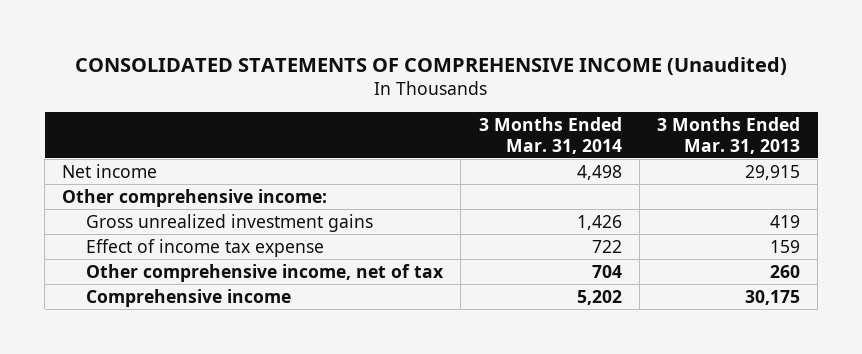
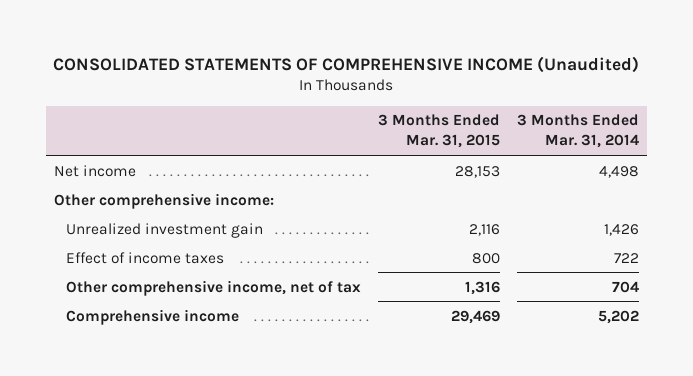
- | 3 Months Ended Mar. 31, 2014 | 3 Months Ended Mar. 31, 2013
+ | 3 Months Ended Mar. 31, 2015 | 3 Months Ended Mar. 31, 2014
- Gross unrealized investment gains | 1,426 | 419
- Effect of income tax expense | 722 | 159
+ Unrealized investment gain | 2,116 | 1,426
+ Effect of income taxes | 800 | 722

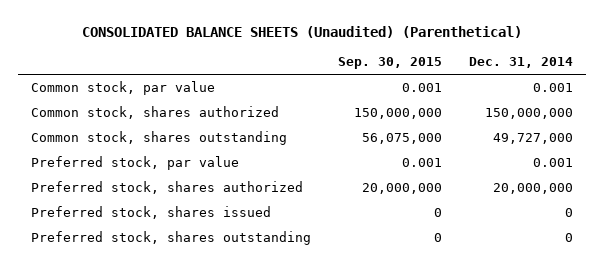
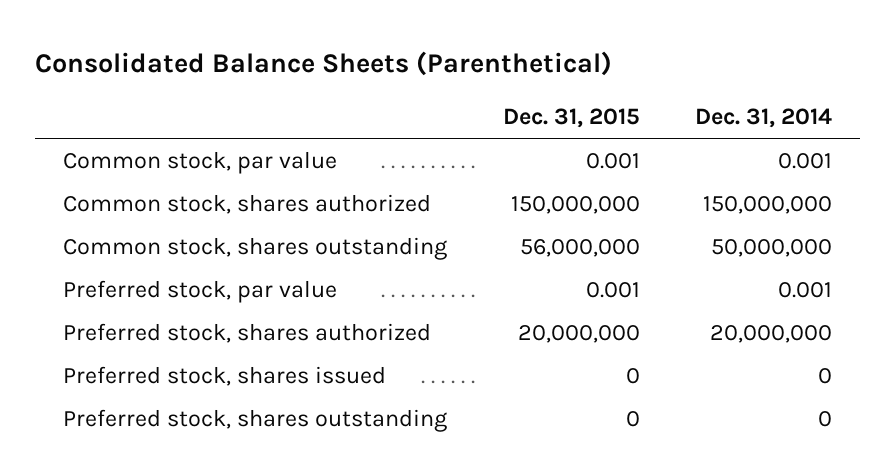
- CONSOLIDATED BALANCE SHEETS (Unaudited) (Parenthetical)
+ Consolidated Balance Sheets (Parenthetical)
- | Sep. 30, 2015 | Dec. 31, 2014
+ | Dec. 31, 2015 | Dec. 31, 2014
- Common stock, shares outstanding | 56,075,000 | 49,727,000
+ Common stock, shares outstanding | 56,000,000 | 50,000,000

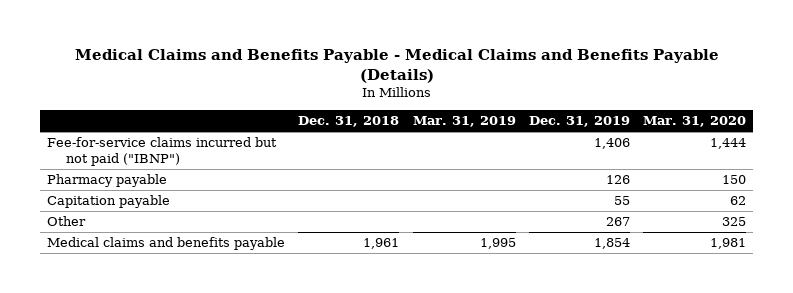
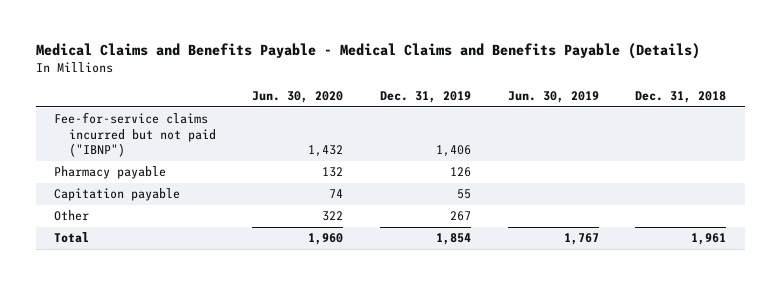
- | Dec. 31, 2018 | Mar. 31, 2019 | Dec. 31, 2019 | Mar. 31, 2020
+ | Jun. 30, 2020 | Dec. 31, 2019 | Jun. 30, 2019 | Dec. 31, 2018
- Medical claims and benefits payable | 1,961 | 1,995 | 1,854 | 1,981
+ Total | 1,960 | 1,854 | 1,767 | 1,961

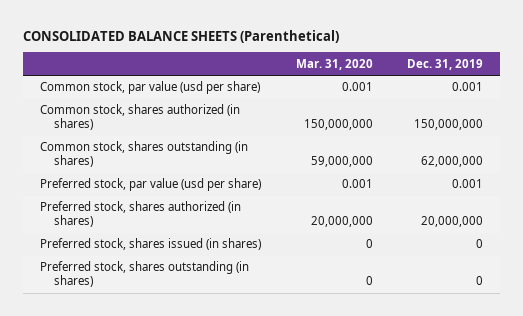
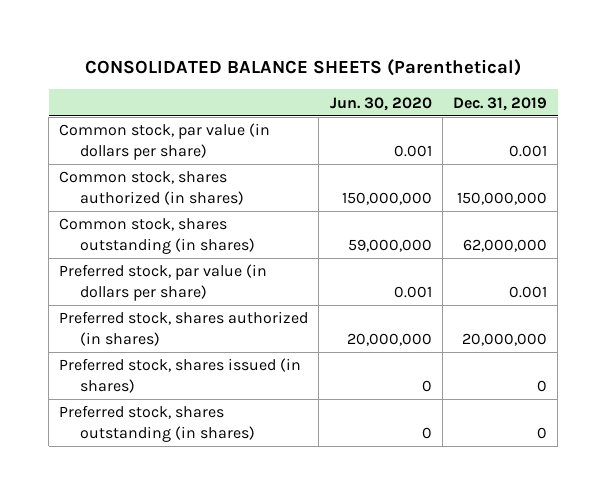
- | Mar. 31, 2020 | Dec. 31, 2019
+ | Jun. 30, 2020 | Dec. 31, 2019
- Common stock, par value (usd per share) | 0.001 | 0.001
+ Common stock, par value (in dollars per share) | 0.001 | 0.001
- Preferred stock, par value (usd per share) | 0.001 | 0.001
+ Preferred stock, par value (in dollars per share) | 0.001 | 0.001

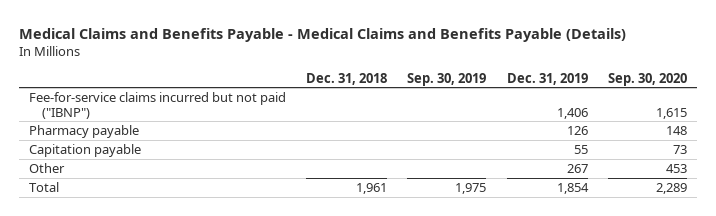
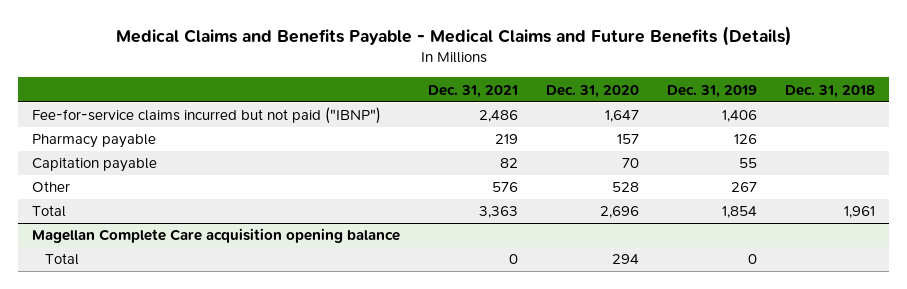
- Medical Claims and Benefits Payable - Medical Claims and Benefits Payable (Details)
+ Medical Claims and Benefits Payable - Medical Claims and Future Benefits (Details)
- | Dec. 31, 2018 | Sep. 30, 2019 | Dec. 31, 2019 | Sep. 30, 2020
+ | Dec. 31, 2021 | Dec. 31, 2020 | Dec. 31, 2019 | Dec. 31, 2018
+ Magellan Complete Care acquisition opening balance
+ Total | 0 | 294 | 0 |

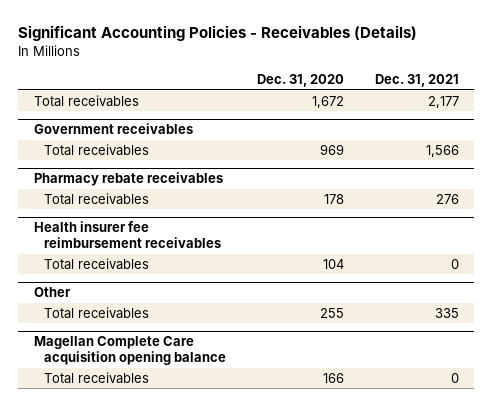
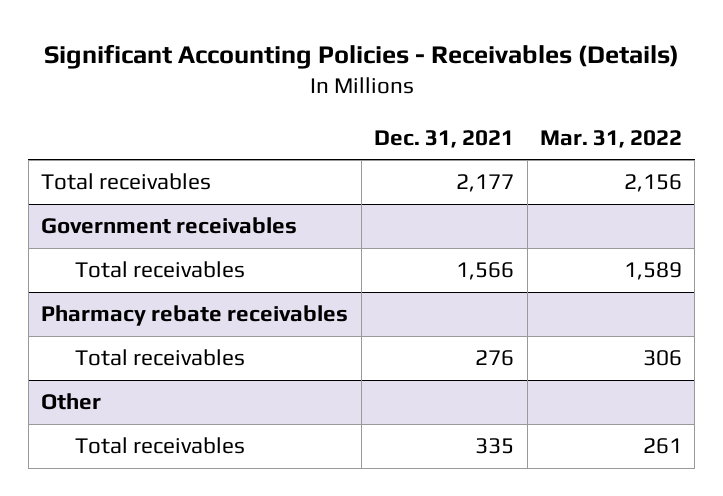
- | Dec. 31, 2020 | Dec. 31, 2021
+ | Dec. 31, 2021 | Mar. 31, 2022
- Health insurer fee reimbursement receivables
- Total receivables | 104 | 0
- Magellan Complete Care acquisition opening balance
- Total receivables | 166 | 0

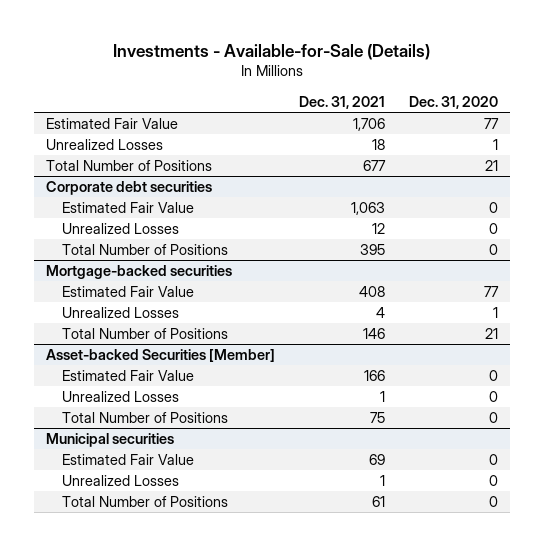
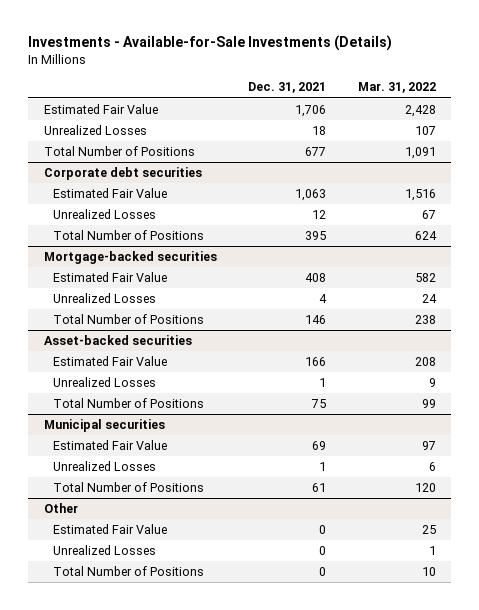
- Investments - Available-for-Sale (Details)
+ Investments - Available-for-Sale Investments (Details)
- | Dec. 31, 2021 | Dec. 31, 2020
+ | Dec. 31, 2021 | Mar. 31, 2022
- Asset-backed Securities [Member]
+ Asset-backed securities
+ Other
+ Estimated Fair Value | 0 | 25
+ Unrealized Losses | 0 | 1
+ Total Number of Positions | 0 | 10

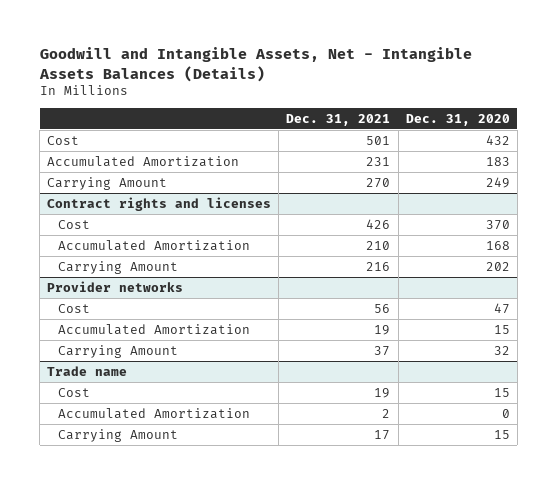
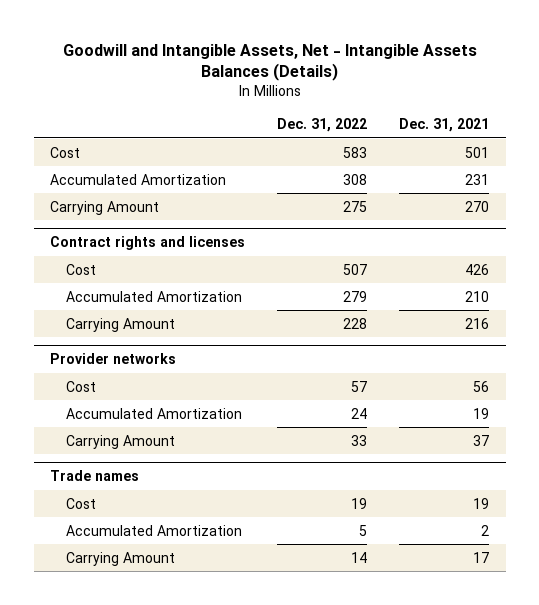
- | Dec. 31, 2021 | Dec. 31, 2020
+ | Dec. 31, 2022 | Dec. 31, 2021
- Trade name
+ Trade names

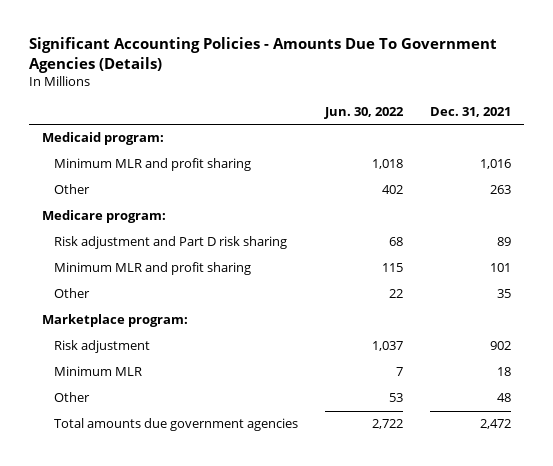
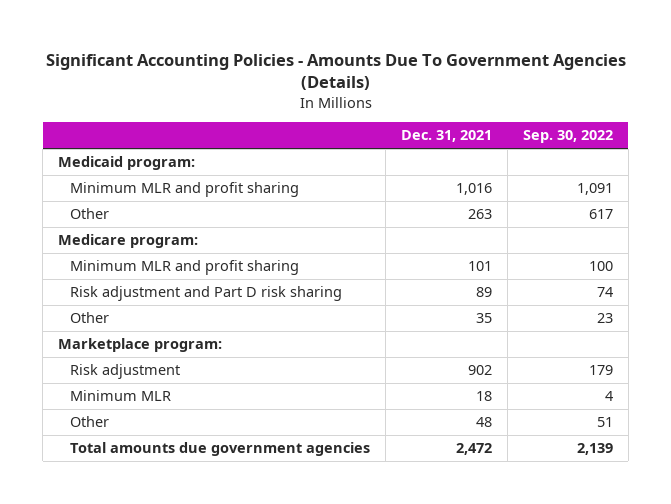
- | Jun. 30, 2022 | Dec. 31, 2021
+ | Dec. 31, 2021 | Sep. 30, 2022
moved down: Risk adjustment and Part D risk sharing | 89 | 74

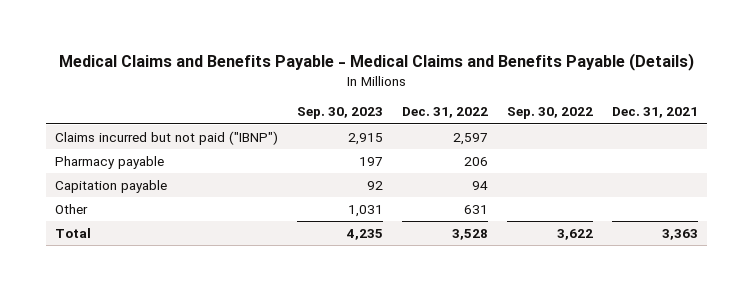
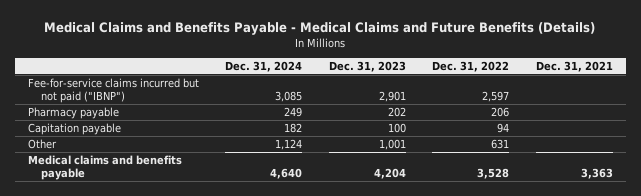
- Medical Claims and Benefits Payable - Medical Claims and Benefits Payable (Details)
+ Medical Claims and Benefits Payable - Medical Claims and Future Benefits (Details)
- | Sep. 30, 2023 | Dec. 31, 2022 | Sep. 30, 2022 | Dec. 31, 2021
+ | Dec. 31, 2024 | Dec. 31, 2023 | Dec. 31, 2022 | Dec. 31, 2021
- Claims incurred but not paid ("IBNP") | 2,915 | 2,597 | |
+ Fee-for-service claims incurred but not paid ("IBNP") | 3,085 | 2,901 | 2,597 |
- Total | 4,235 | 3,528 | 3,622 | 3,363
+ Medical claims and benefits payable | 4,640 | 4,204 | 3,528 | 3,363

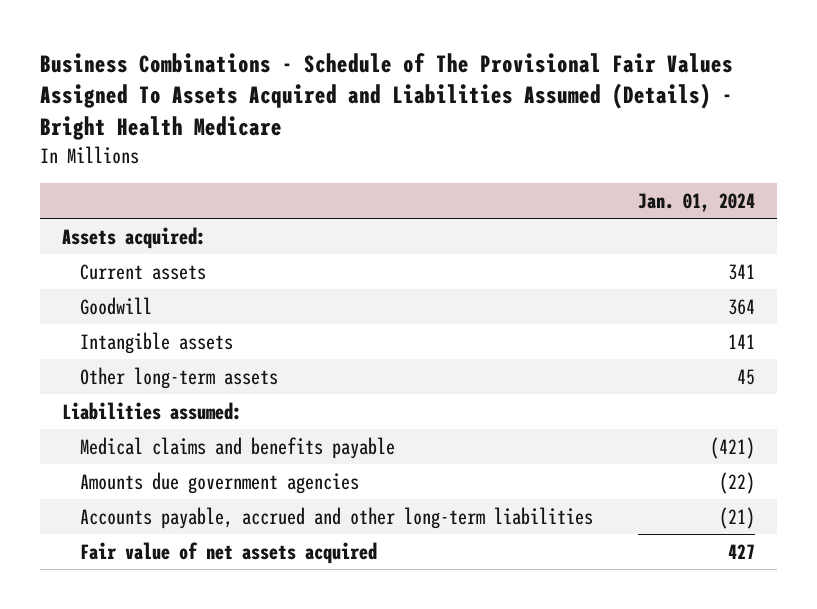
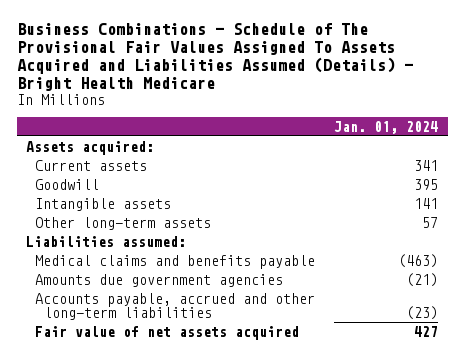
- Goodwill | 364
+ Goodwill | 395
- Other long-term assets | 45
+ Other long-term assets | 57
- Medical claims and benefits payable | (421)
- Amounts due government agencies | (22)
- Accounts payable, accrued and other long-term liabilities | (21)
+ Medical claims and benefits payable | (463)
+ Amounts due government agencies | (21)
+ Accounts payable, accrued and other long-term liabilities | (23)

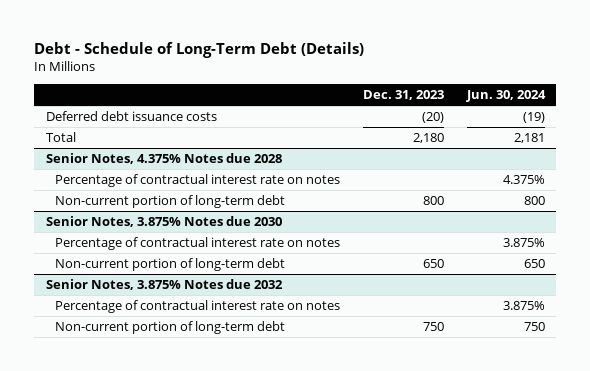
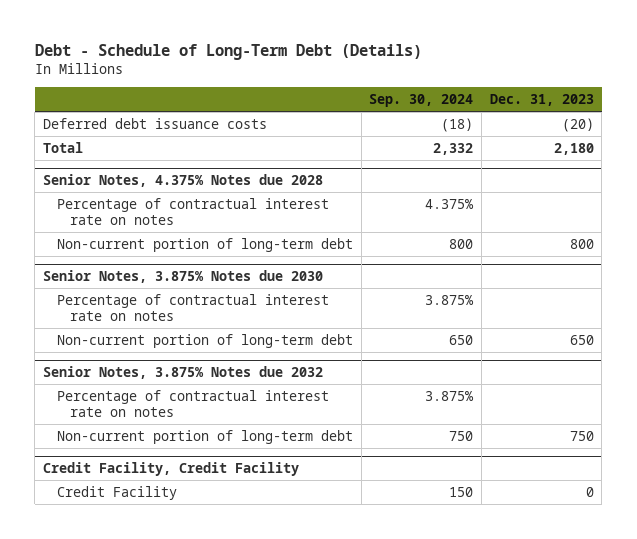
- | Dec. 31, 2023 | Jun. 30, 2024
+ | Sep. 30, 2024 | Dec. 31, 2023
+ Credit Facility, Credit Facility
+ Credit Facility | 150 | 0

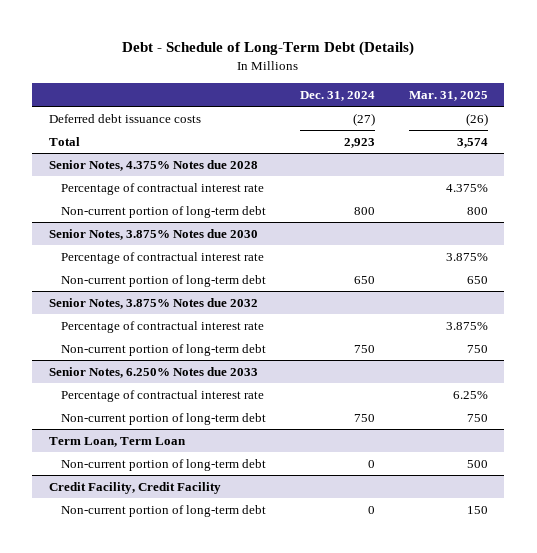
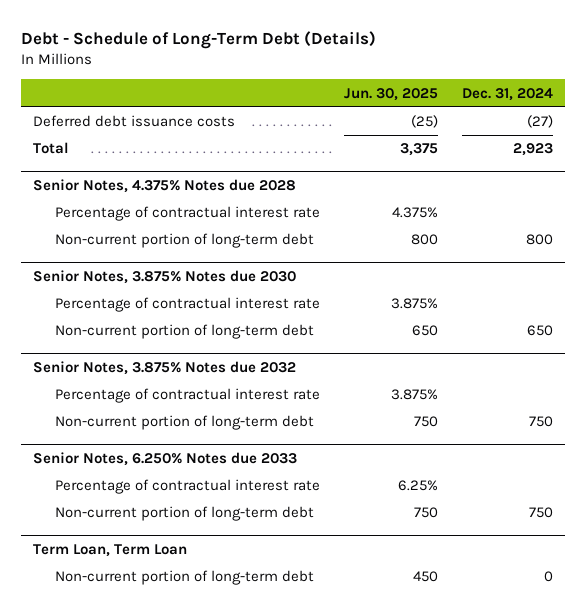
- | Dec. 31, 2024 | Mar. 31, 2025
+ | Jun. 30, 2025 | Dec. 31, 2024
- Credit Facility, Credit Facility
- Non-current portion of long-term debt | 0 | 150

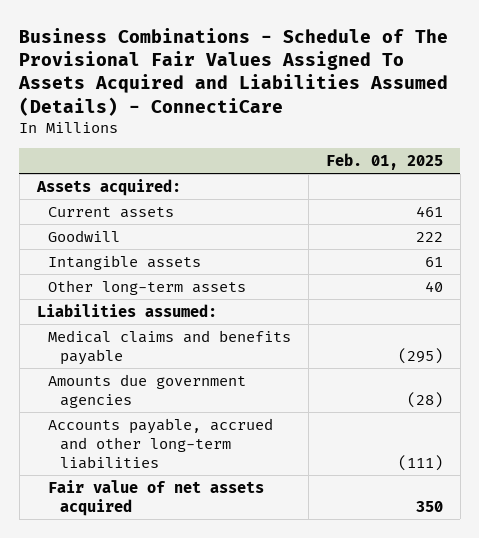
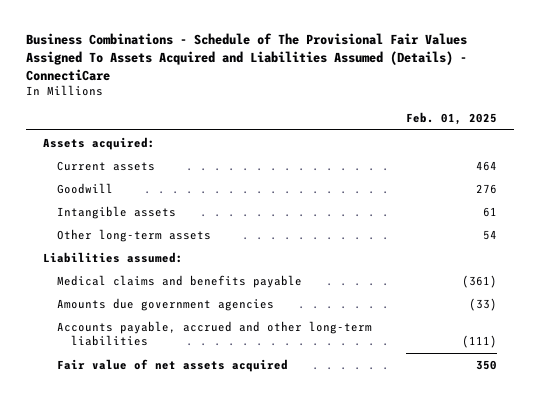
- Current assets | 461
- Goodwill | 222
+ Current assets | 464
+ Goodwill | 276
- Other long-term assets | 40
+ Other long-term assets | 54
- Medical claims and benefits payable | (295)
- Amounts due government agencies | (28)
+ Medical claims and benefits payable | (361)
+ Amounts due government agencies | (33)

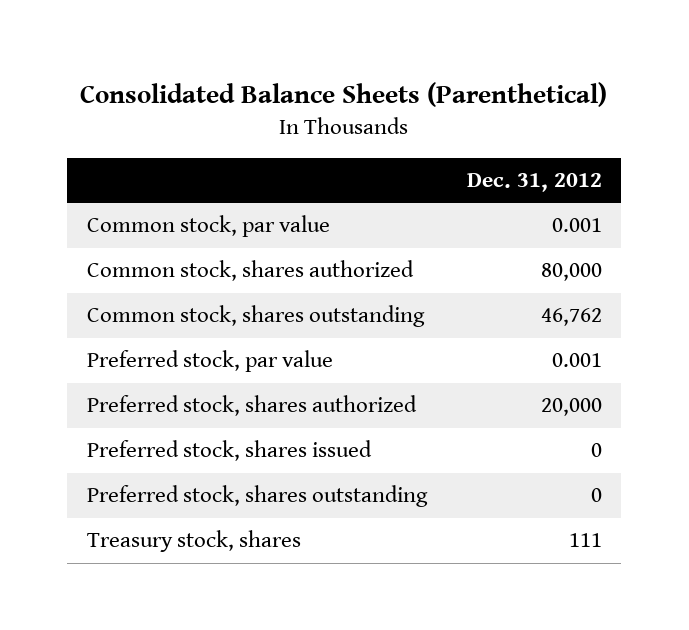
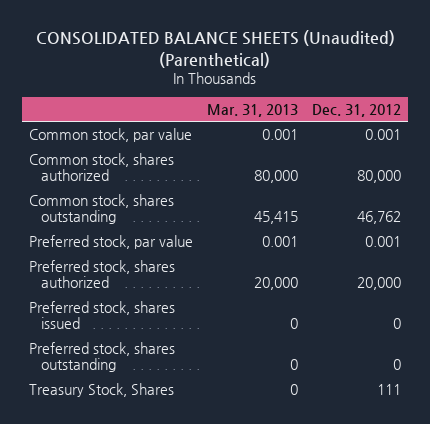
- Consolidated Balance Sheets (Parenthetical)
+ CONSOLIDATED BALANCE SHEETS (Unaudited) (Parenthetical)
- | Dec. 31, 2012
+ | Mar. 31, 2013 | Dec. 31, 2012
- Treasury stock, shares | 111
+ Treasury Stock, Shares | 0 | 111

